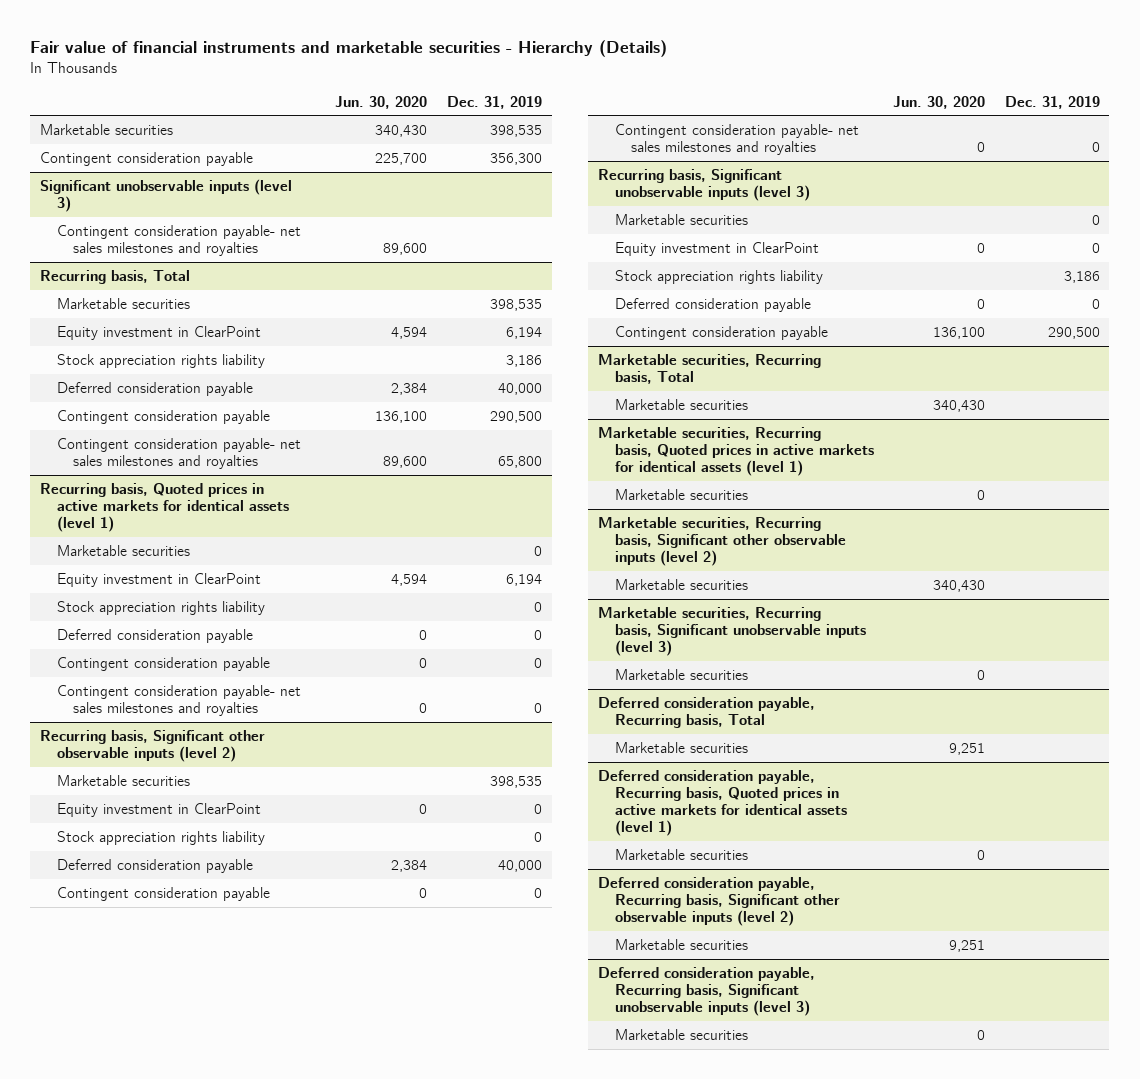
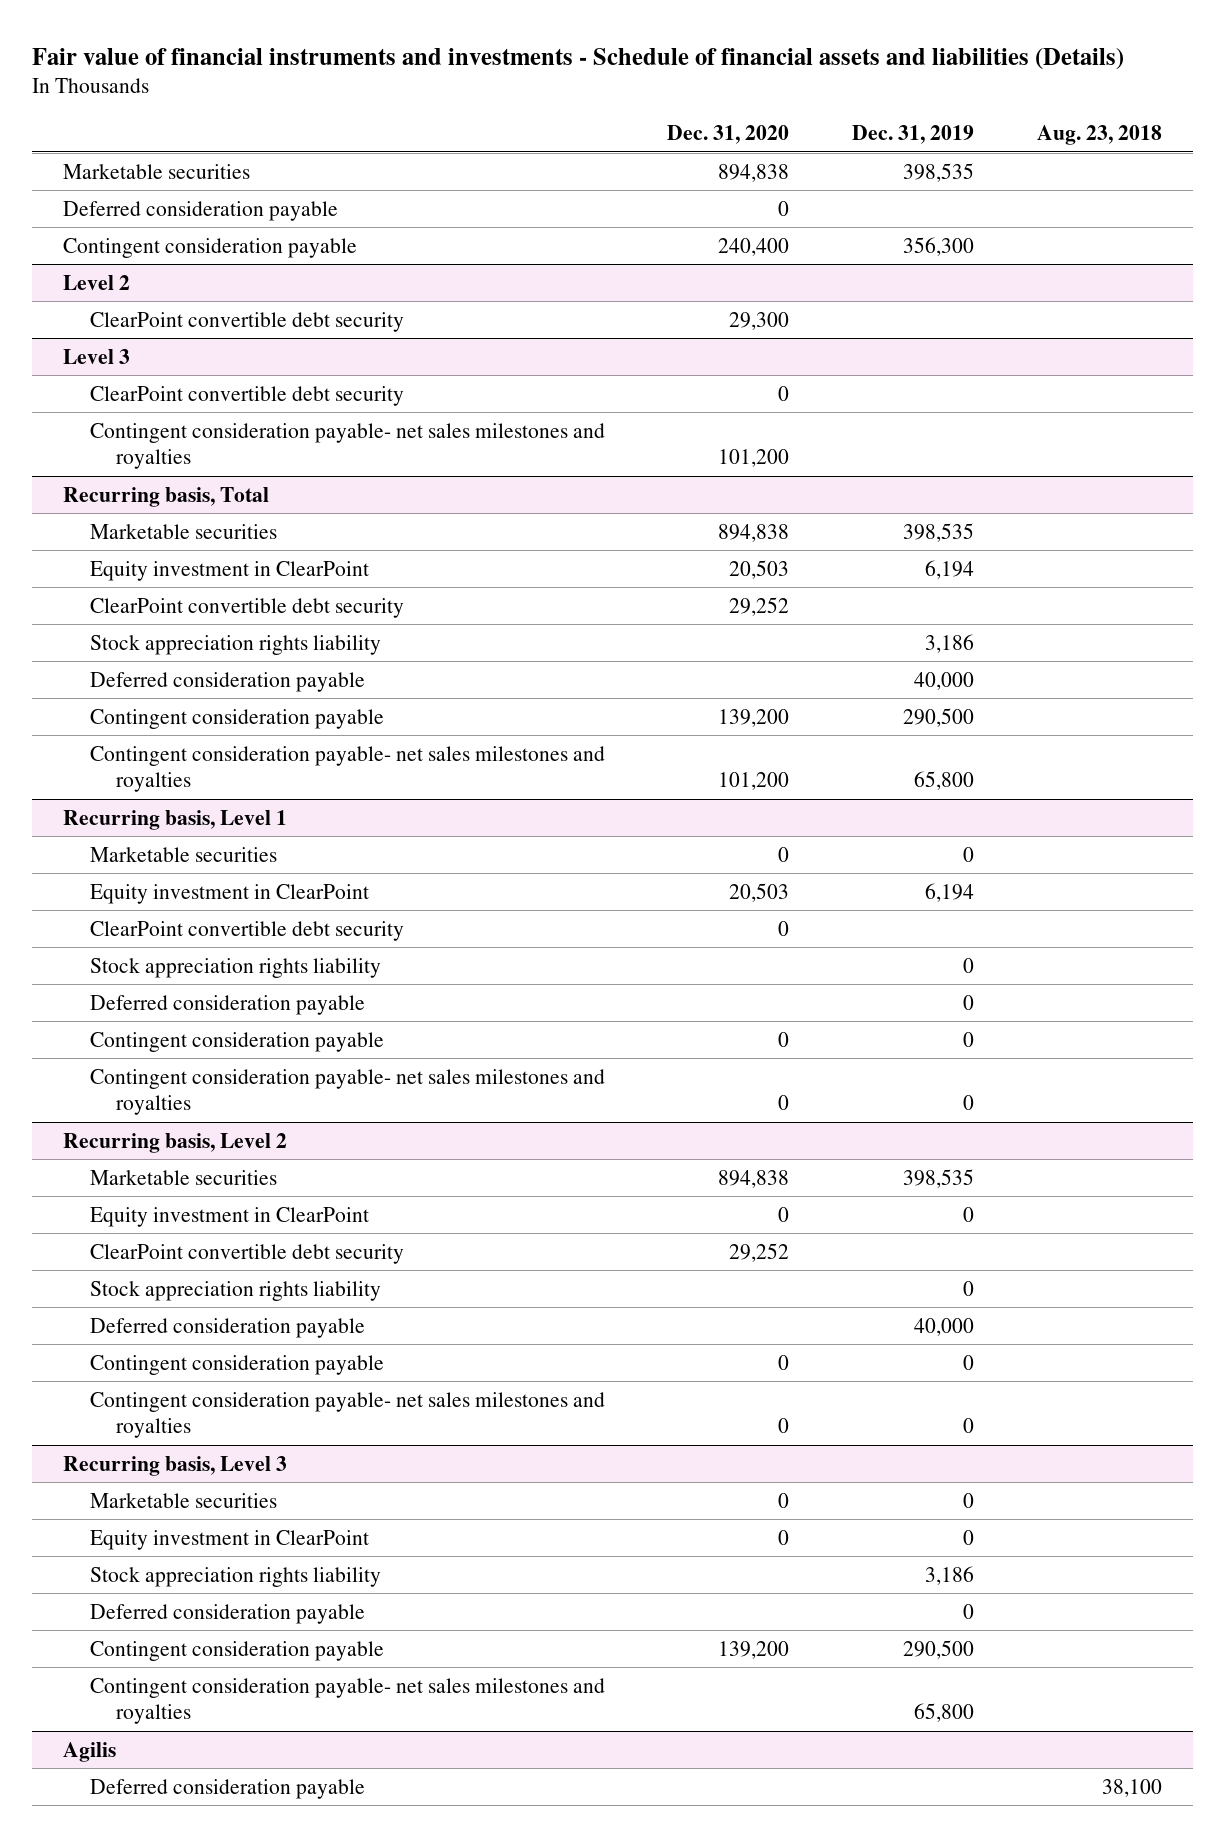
- Fair value of financial instruments and marketable securities - Hierarchy (Details)
+ Fair value of financial instruments and investments - Schedule of financial assets and liabilities (Details)
- | Jun. 30, 2020 | Dec. 31, 2019
+ | Dec. 31, 2020 | Dec. 31, 2019 | Aug. 23, 2018
+ Deferred consideration payable | 0 | |
- Significant unobservable inputs (level 3)
+ Level 2
+ ClearPoint convertible debt security | 29,300 | |
+ Level 3
+ ClearPoint convertible debt security | 0 | |
@ Recurring basis, Total
+ ClearPoint convertible debt security | 29,252 | |
- Recurring basis, Quoted prices in active markets for identical assets (level 1)
+ Recurring basis, Level 1
+ ClearPoint convertible debt security | 0 | |
- Recurring basis, Significant other observable inputs (level 2)
+ Recurring basis, Level 2
+ ClearPoint convertible debt security | 29,252 | |
- Recurring basis, Significant unobservable inputs (level 3)
+ Recurring basis, Level 3
- Marketable securities, Recurring basis, Total
- Marketable securities | 340,430 |
- Marketable securities, Recurring basis, Quoted prices in active markets for identical assets (level 1)
- Marketable securities | 0 |
- Marketable securities, Recurring basis, Significant other observable inputs (level 2)
- Marketable securities | 340,430 |
- Marketable securities, Recurring basis, Significant unobservable inputs (level 3)
- Marketable securities | 0 |
- Deferred consideration payable, Recurring basis, Total
- Marketable securities | 9,251 |
- Deferred consideration payable, Recurring basis, Quoted prices in active markets for identical assets (level 1)
- Marketable securities | 0 |
- Deferred consideration payable, Recurring basis, Significant other observable inputs (level 2)
- Marketable securities | 9,251 |
- Deferred consideration payable, Recurring basis, Significant unobservable inputs (level 3)
- Marketable securities | 0 |
+ Contingent consideration payable- net sales milestones and royalties | | 65,800 |
+ Agilis
+ Deferred consideration payable | | | 38,100

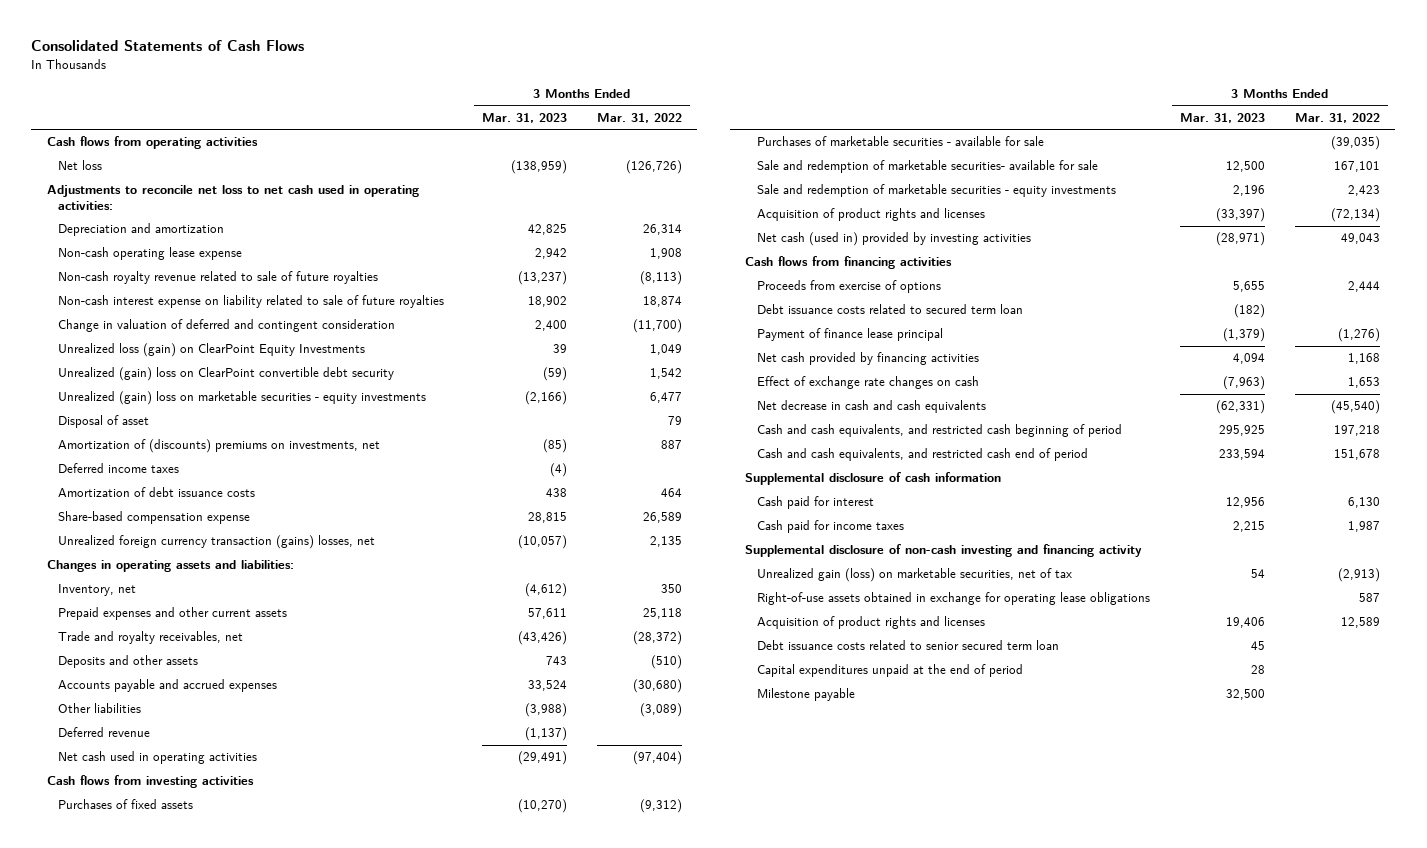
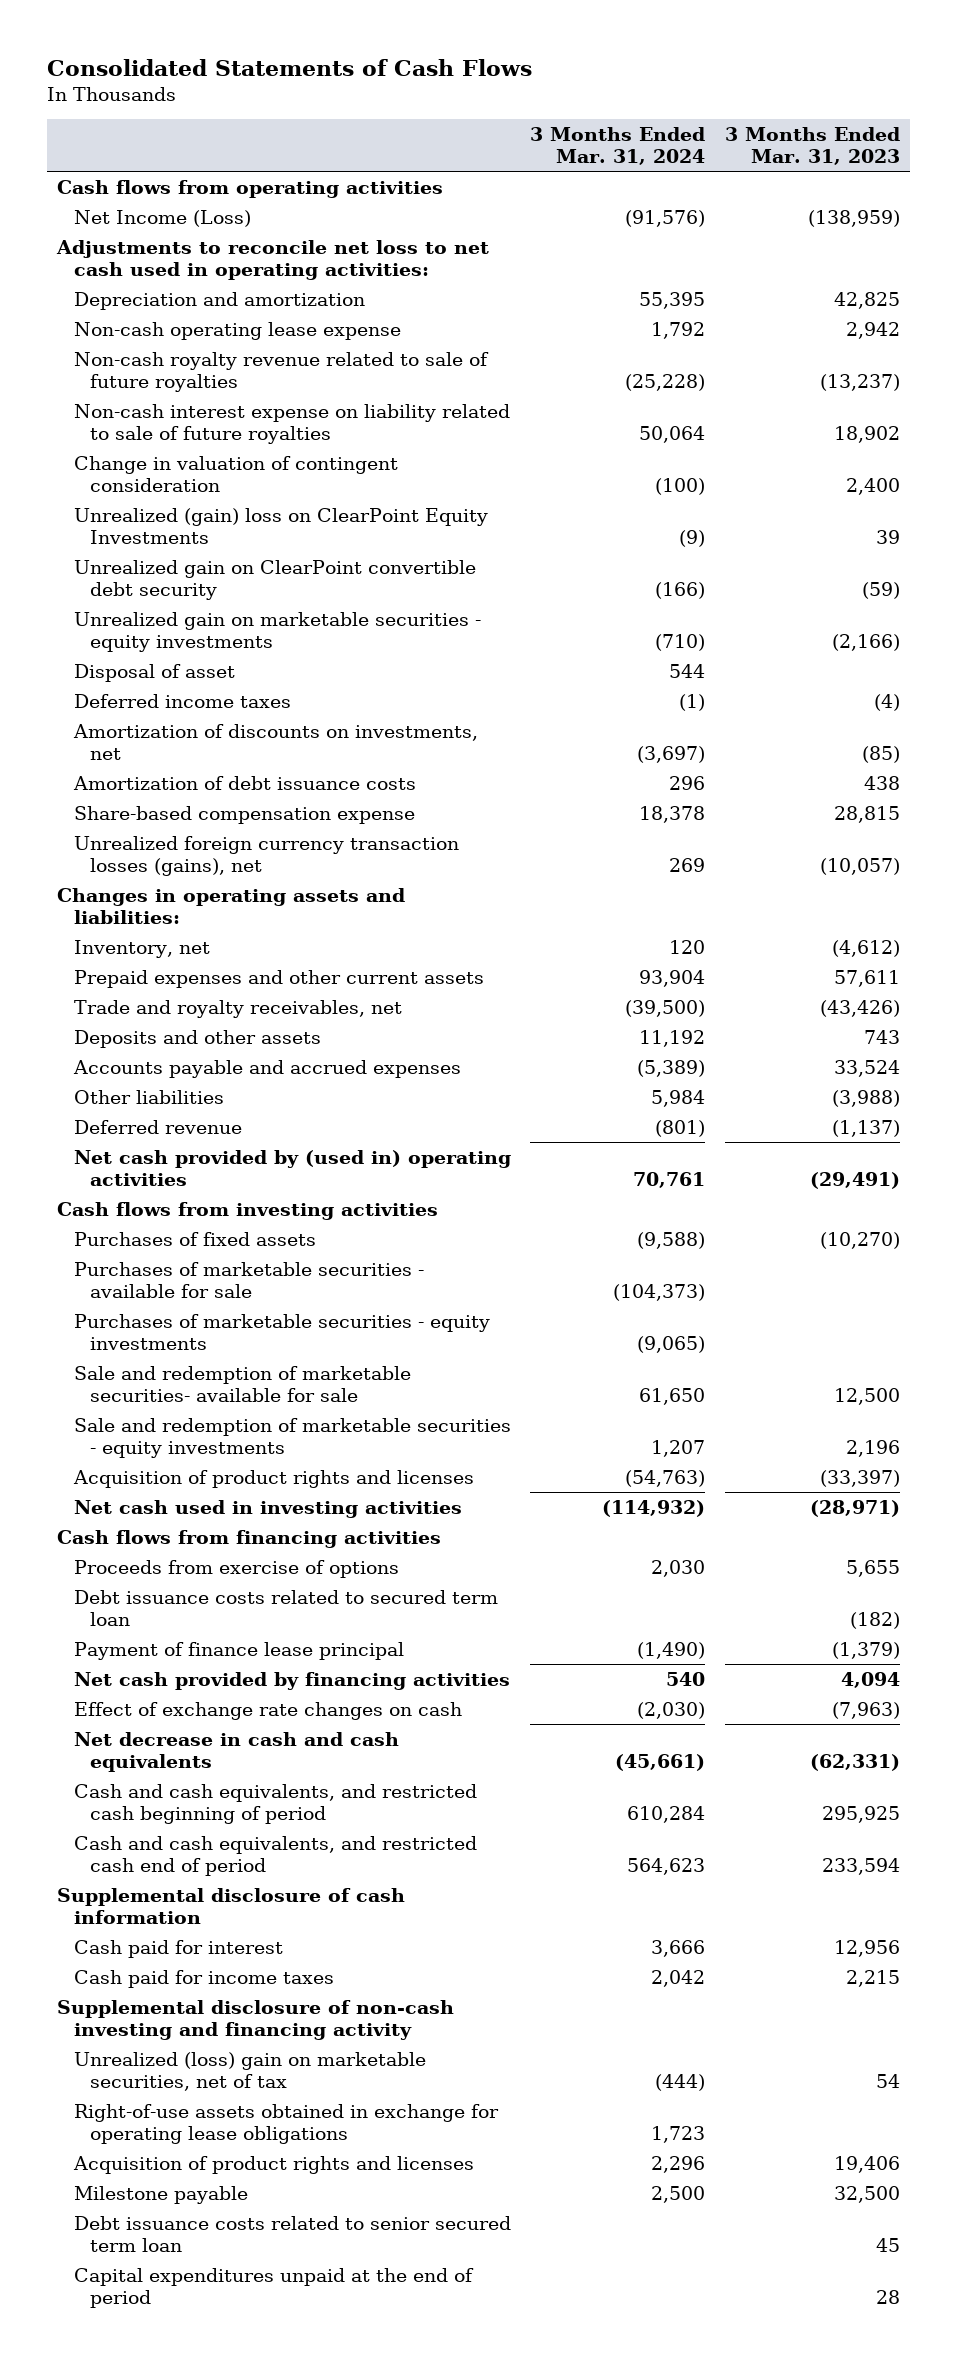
- | 3 Months Ended Mar. 31, 2023 | 3 Months Ended Mar. 31, 2022
+ | 3 Months Ended Mar. 31, 2024 | 3 Months Ended Mar. 31, 2023
- Net loss | (138,959) | (126,726)
+ Net Income (Loss) | (91,576) | (138,959)
- Change in valuation of deferred and contingent consideration | 2,400 | (11,700)
- Unrealized loss (gain) on ClearPoint Equity Investments | 39 | 1,049
- Unrealized (gain) loss on ClearPoint convertible debt security | (59) | 1,542
- Unrealized (gain) loss on marketable securities - equity investments | (2,166) | 6,477
+ Change in valuation of contingent consideration | (100) | 2,400
+ Unrealized (gain) loss on ClearPoint Equity Investments | (9) | 39
+ Unrealized gain on ClearPoint convertible debt security | (166) | (59)
+ Unrealized gain on marketable securities - equity investments | (710) | (2,166)
- Amortization of (discounts) premiums on investments, net | (85) | 887
+ Amortization of discounts on investments, net | (3,697) | (85)
- Unrealized foreign currency transaction (gains) losses, net | (10,057) | 2,135
+ Unrealized foreign currency transaction losses (gains), net | 269 | (10,057)
- Net cash used in operating activities | (29,491) | (97,404)
+ Net cash provided by (used in) operating activities | 70,761 | (29,491)
+ Purchases of marketable securities - equity investments | (9,065) |
- Net cash (used in) provided by investing activities | (28,971) | 49,043
+ Net cash used in investing activities | (114,932) | (28,971)
- Unrealized gain (loss) on marketable securities, net of tax | 54 | (2,913)
+ Unrealized (loss) gain on marketable securities, net of tax | (444) | 54
moved up: Milestone payable | 2,500 | 32,500

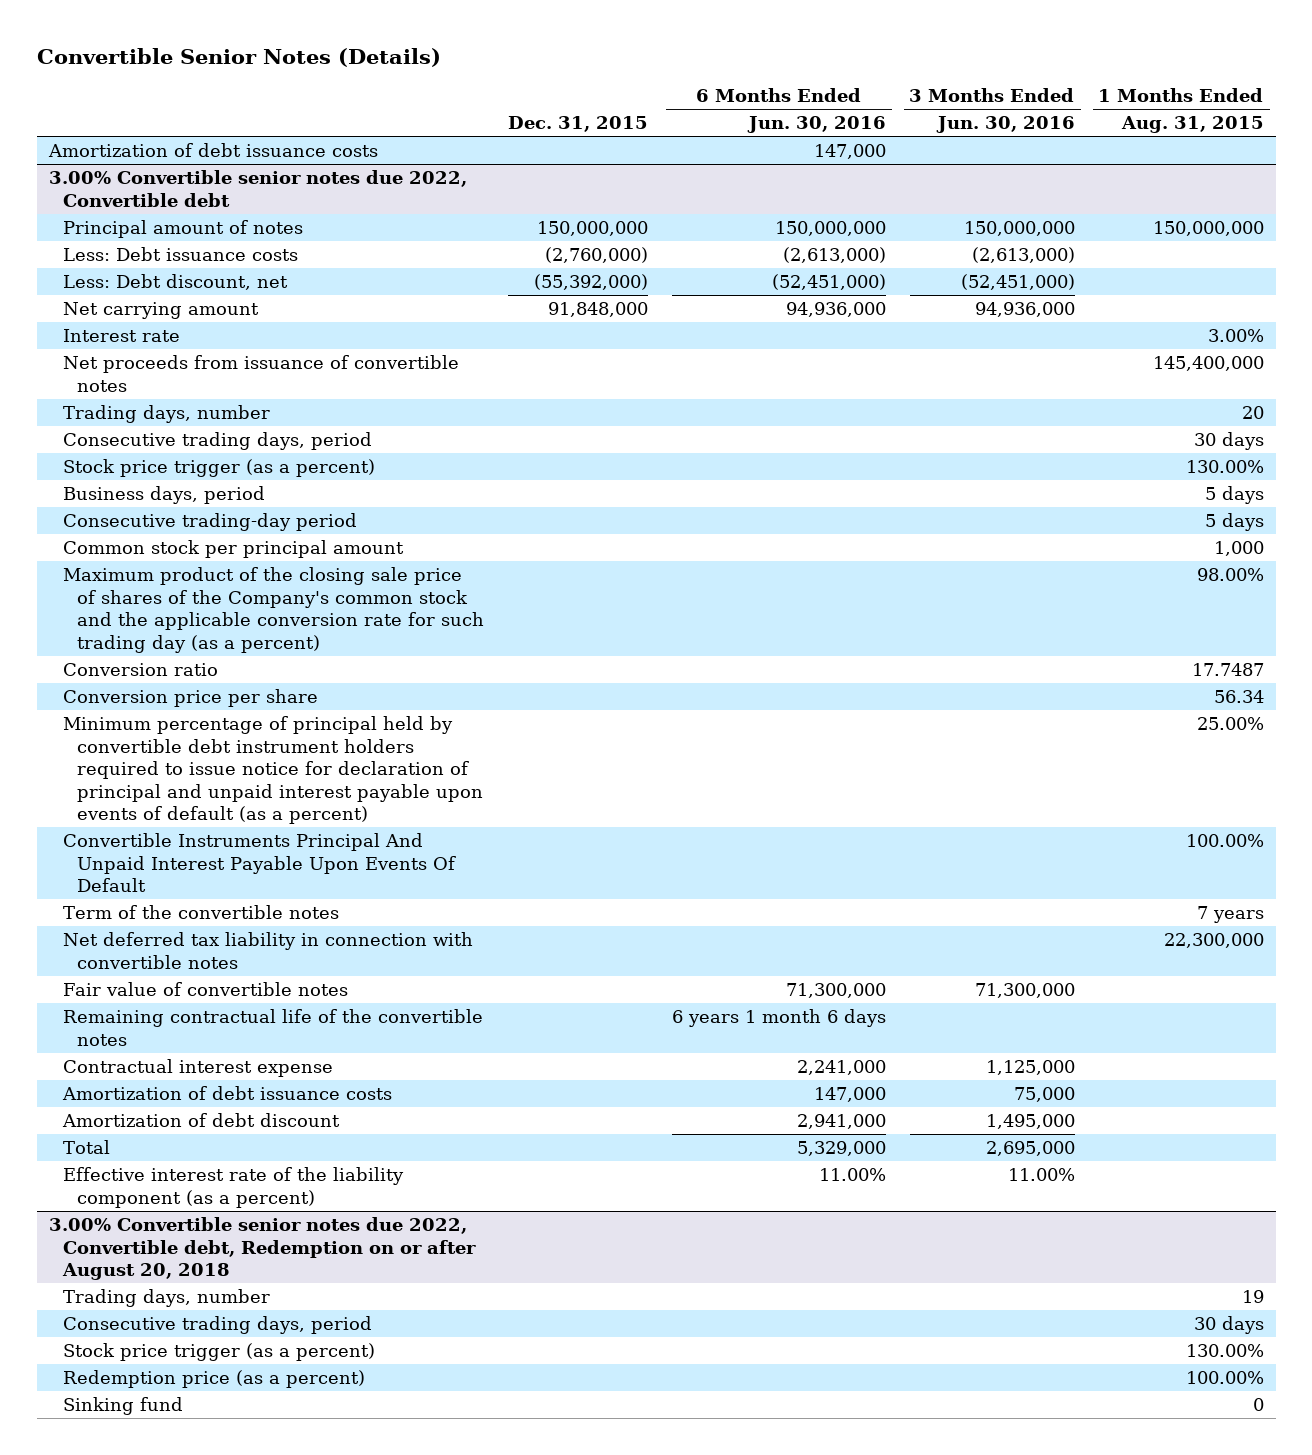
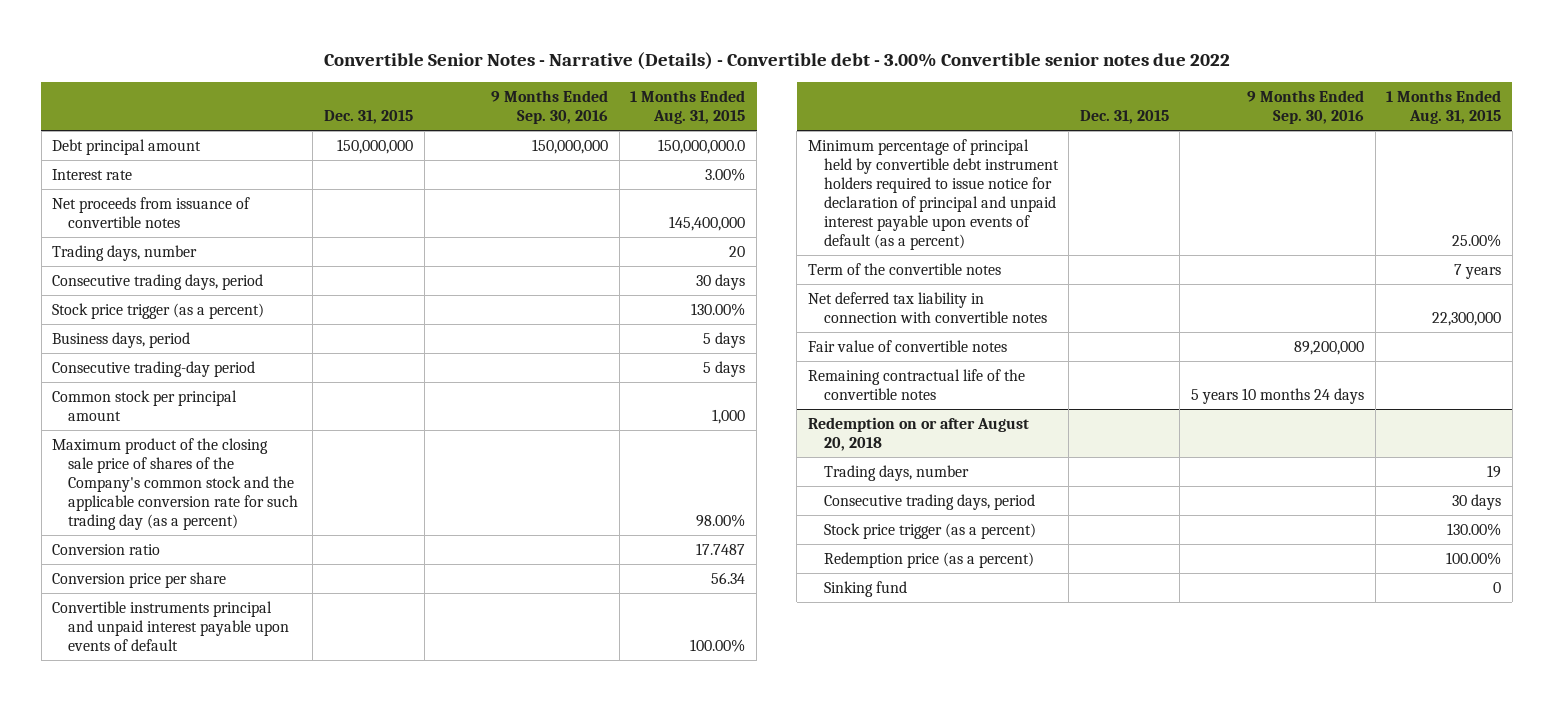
- Convertible Senior Notes (Details)
+ Convertible Senior Notes - Narrative (Details) - Convertible debt - 3.00% Convertible senior notes due 2022
- | Dec. 31, 2015 | 6 Months Ended Jun. 30, 2016 | 3 Months Ended Jun. 30, 2016 | 1 Months Ended Aug. 31, 2015
+ | Dec. 31, 2015 | 9 Months Ended Sep. 30, 2016 | 1 Months Ended Aug. 31, 2015
- Amortization of debt issuance costs | | 147,000 | |
- 3.00% Convertible senior notes due 2022, Convertible debt
- Principal amount of notes | 150,000,000 | 150,000,000 | 150,000,000 | 150,000,000
- Less: Debt issuance costs | (2,760,000) | (2,613,000) | (2,613,000) |
- Less: Debt discount, net | (55,392,000) | (52,451,000) | (52,451,000) |
- Net carrying amount | 91,848,000 | 94,936,000 | 94,936,000 |
+ Debt principal amount | 150,000,000 | 150,000,000 | 150,000,000.0
+ Convertible instruments principal and unpaid interest payable upon events of default | | | 100.00%
- Convertible Instruments Principal And Unpaid Interest Payable Upon Events Of Default | | | | 100.00%
- Contractual interest expense | | 2,241,000 | 1,125,000 |
- Amortization of debt issuance costs | | 147,000 | 75,000 |
- Amortization of debt discount | | 2,941,000 | 1,495,000 |
- Total | | 5,329,000 | 2,695,000 |
- Effective interest rate of the liability component (as a percent) | | 11.00% | 11.00% |
- 3.00% Convertible senior notes due 2022, Convertible debt, Redemption on or after August 20, 2018
+ Redemption on or after August 20, 2018

